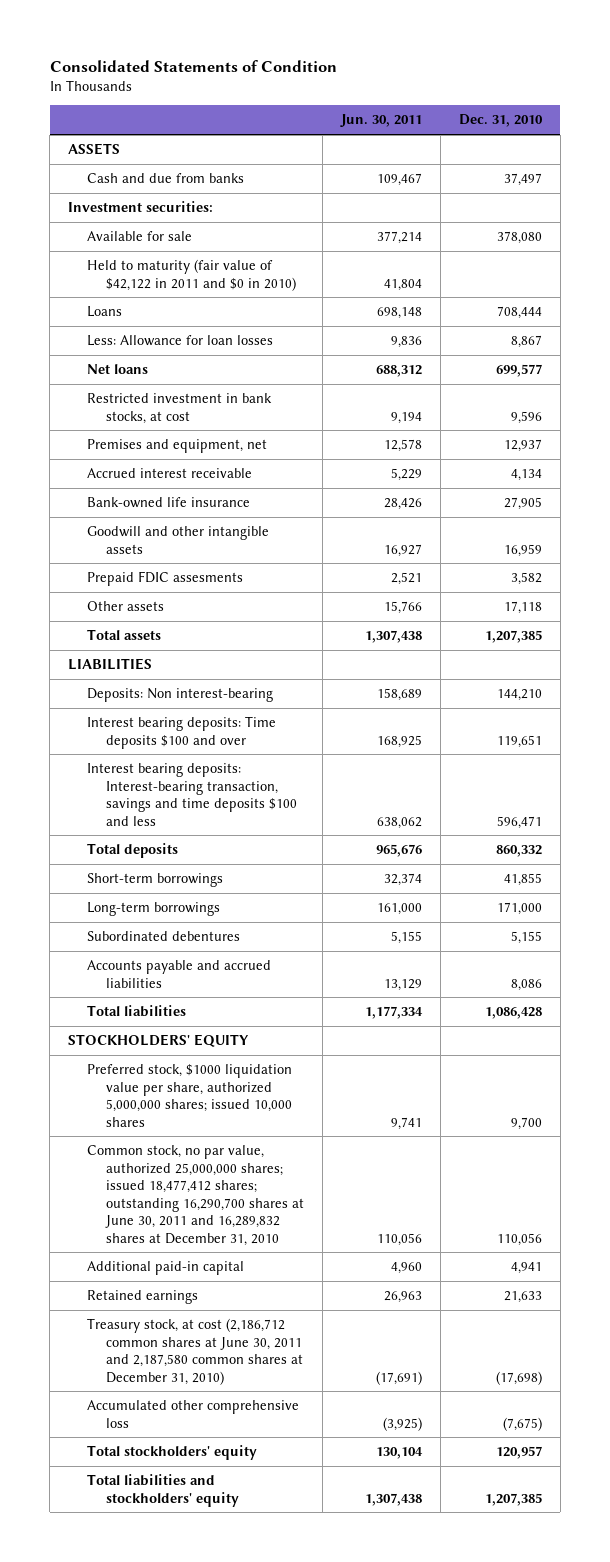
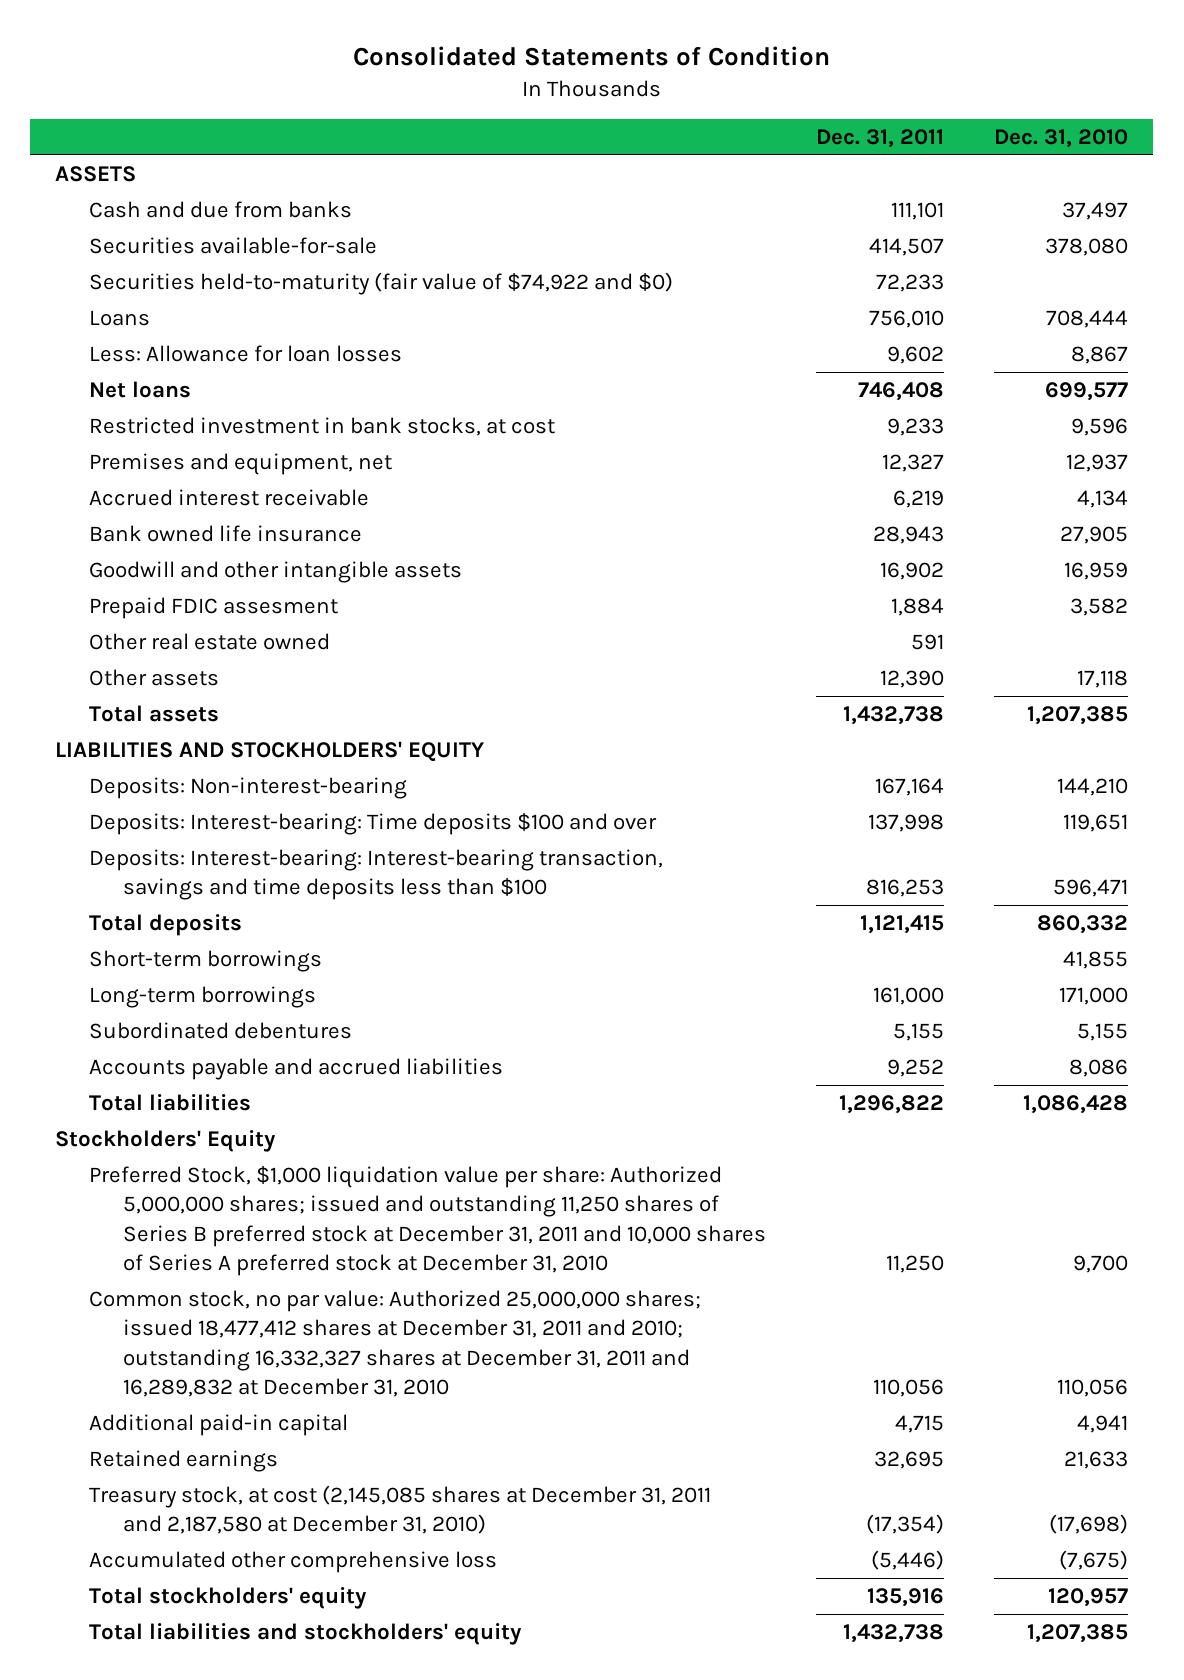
- | Jun. 30, 2011 | Dec. 31, 2010
+ | Dec. 31, 2011 | Dec. 31, 2010
- Investment securities:
- Available for sale | 377,214 | 378,080
- Held to maturity (fair value of $42,122 in 2011 and $0 in 2010) | 41,804 |
+ Securities available-for-sale | 414,507 | 378,080
+ Securities held-to-maturity (fair value of $74,922 and $0) | 72,233 |
- Bank-owned life insurance | 28,426 | 27,905
+ Bank owned life insurance | 28,943 | 27,905
- Prepaid FDIC assesments | 2,521 | 3,582
+ Prepaid FDIC assesment | 1,884 | 3,582
+ Other real estate owned | 591 |
- LIABILITIES
- Deposits: Non interest-bearing | 158,689 | 144,210
- Interest bearing deposits: Time deposits $100 and over | 168,925 | 119,651
- Interest bearing deposits: Interest-bearing transaction, savings and time deposits $100 and less | 638,062 | 596,471
+ LIABILITIES AND STOCKHOLDERS' EQUITY
+ Deposits: Non-interest-bearing | 167,164 | 144,210
+ Deposits: Interest-bearing: Time deposits $100 and over | 137,998 | 119,651
+ Deposits: Interest-bearing: Interest-bearing transaction, savings and time deposits less than $100 | 816,253 | 596,471
- STOCKHOLDERS' EQUITY
- Preferred stock, $1000 liquidation value per share, authorized 5,000,000 shares; issued 10,000 shares | 9,741 | 9,700
- Common stock, no par value, authorized 25,000,000 shares; issued 18,477,412 shares; outstanding 16,290,700 shares at June 30, 2011 and 16,289,832 shares at December 31, 2010 | 110,056 | 110,056
+ Stockholders' Equity
+ Preferred Stock, $1,000 liquidation value per share: Authorized 5,000,000 shares; issued and outstanding 11,250 shares of Series B preferred stock at December 31, 2011 and 10,000 shares of Series A preferred stock at December 31, 2010 | 11,250 | 9,700
+ Common stock, no par value: Authorized 25,000,000 shares; issued 18,477,412 shares at December 31, 2011 and 2010; outstanding 16,332,327 shares at December 31, 2011 and 16,289,832 at December 31, 2010 | 110,056 | 110,056
- Treasury stock, at cost (2,186,712 common shares at June 30, 2011 and 2,187,580 common shares at December 31, 2010) | (17,691) | (17,698)
+ Treasury stock, at cost (2,145,085 shares at December 31, 2011 and 2,187,580 at December 31, 2010) | (17,354) | (17,698)

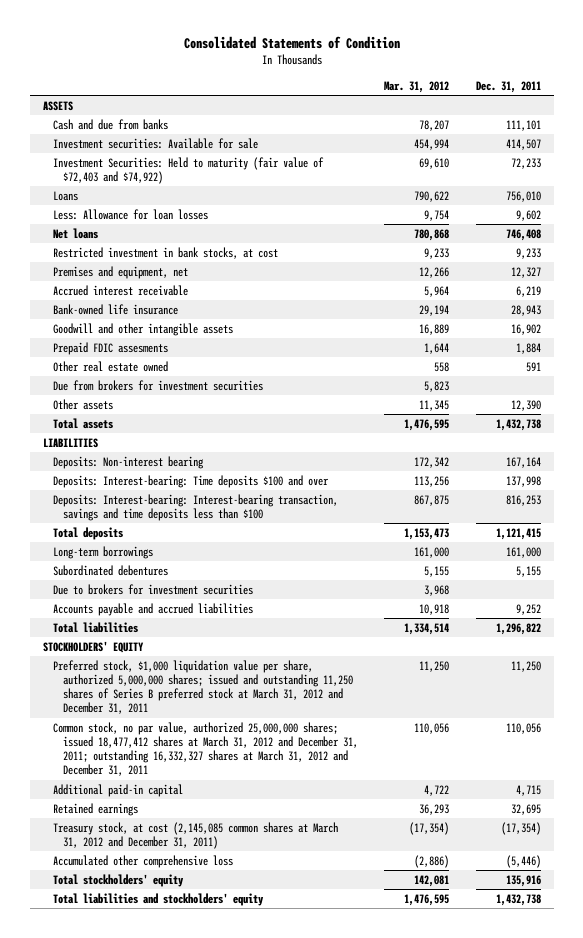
- | Dec. 31, 2011 | Dec. 31, 2010
+ | Mar. 31, 2012 | Dec. 31, 2011
- Securities available-for-sale | 414,507 | 378,080
- Securities held-to-maturity (fair value of $74,922 and $0) | 72,233 |
+ Investment securities: Available for sale | 454,994 | 414,507
+ Investment Securities: Held to maturity (fair value of $72,403 and $74,922) | 69,610 | 72,233
- Bank owned life insurance | 28,943 | 27,905
+ Bank-owned life insurance | 29,194 | 28,943
- Prepaid FDIC assesment | 1,884 | 3,582
+ Prepaid FDIC assesments | 1,644 | 1,884
+ Due from brokers for investment securities | 5,823 |
- LIABILITIES AND STOCKHOLDERS' EQUITY
- Deposits: Non-interest-bearing | 167,164 | 144,210
+ LIABILITIES
+ Deposits: Non-interest bearing | 172,342 | 167,164
- Short-term borrowings | | 41,855
+ Due to brokers for investment securities | 3,968 |
- Stockholders' Equity
- Preferred Stock, $1,000 liquidation value per share: Authorized 5,000,000 shares; issued and outstanding 11,250 shares of Series B preferred stock at December 31, 2011 and 10,000 shares of Series A preferred stock at December 31, 2010 | 11,250 | 9,700
- Common stock, no par value: Authorized 25,000,000 shares; issued 18,477,412 shares at December 31, 2011 and 2010; outstanding 16,332,327 shares at December 31, 2011 and 16,289,832 at December 31, 2010 | 110,056 | 110,056
+ STOCKHOLDERS' EQUITY
+ Preferred stock, $1,000 liquidation value per share, authorized 5,000,000 shares; issued and outstanding 11,250 shares of Series B preferred stock at March 31, 2012 and December 31, 2011 | 11,250 | 11,250
+ Common stock, no par value, authorized 25,000,000 shares; issued 18,477,412 shares at March 31, 2012 and December 31, 2011; outstanding 16,332,327 shares at March 31, 2012 and December 31, 2011 | 110,056 | 110,056
- Treasury stock, at cost (2,145,085 shares at December 31, 2011 and 2,187,580 at December 31, 2010) | (17,354) | (17,698)
+ Treasury stock, at cost (2,145,085 common shares at March 31, 2012 and December 31, 2011) | (17,354) | (17,354)

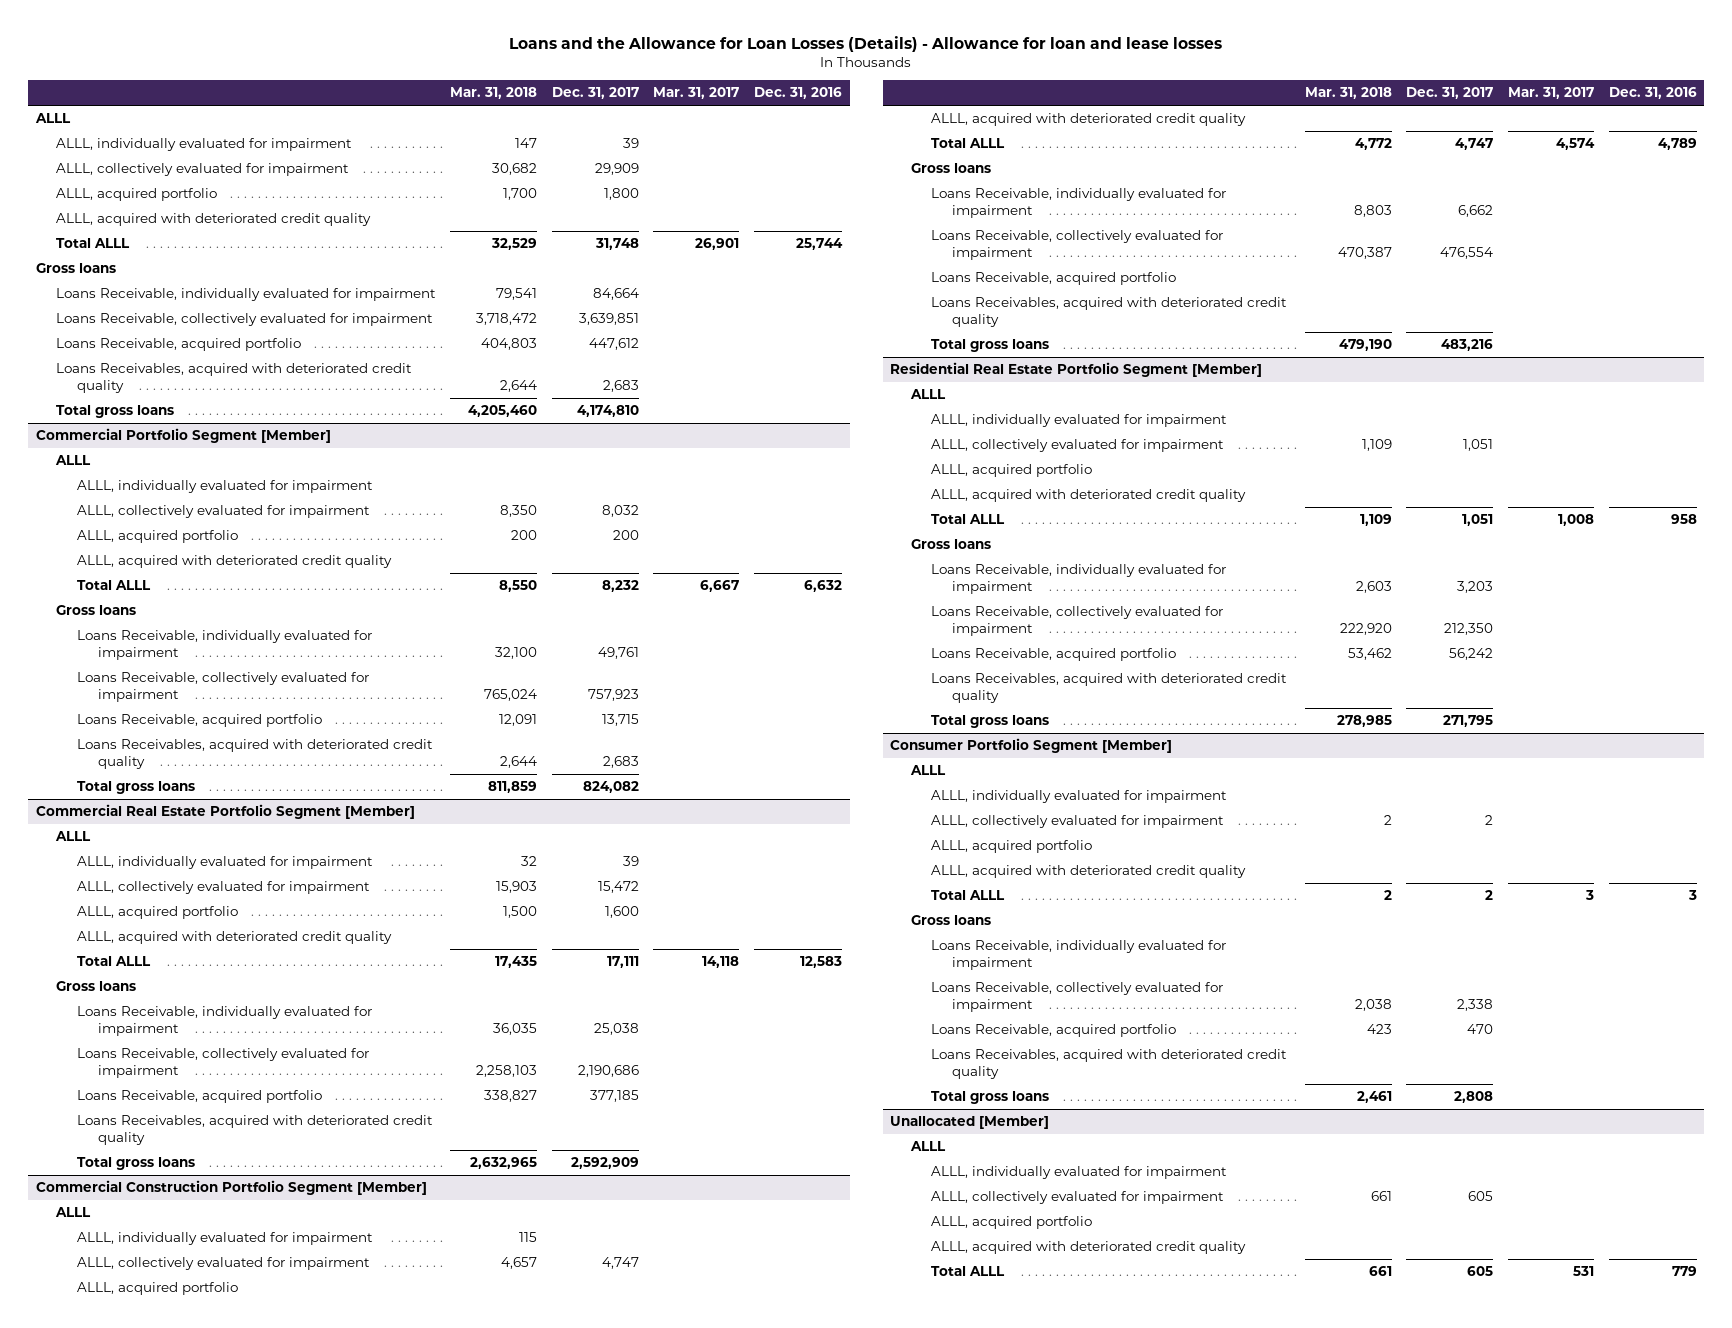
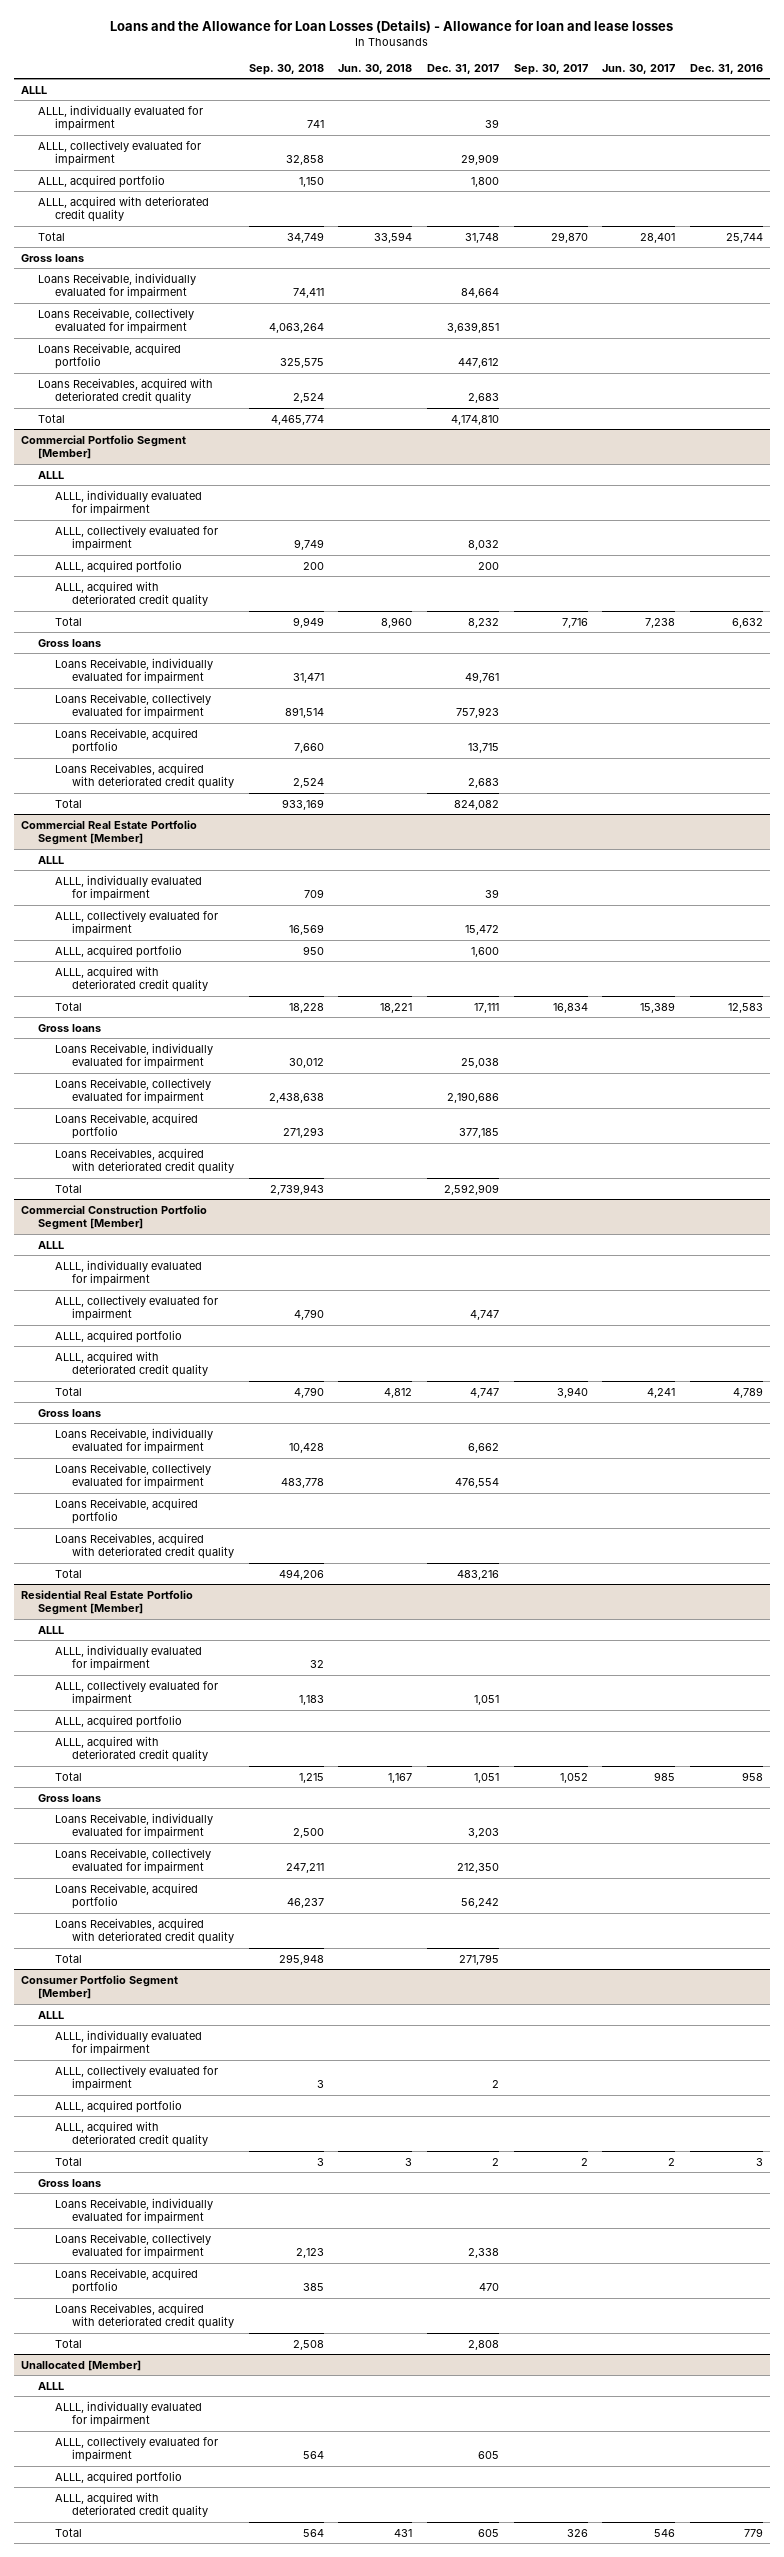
- | Mar. 31, 2018 | Dec. 31, 2017 | Mar. 31, 2017 | Dec. 31, 2016
+ | Sep. 30, 2018 | Jun. 30, 2018 | Dec. 31, 2017 | Sep. 30, 2017 | Jun. 30, 2017 | Dec. 31, 2016
- Total ALLL | 32,529 | 31,748 | 26,901 | 25,744
+ Total | 34,749 | 33,594 | 31,748 | 29,870 | 28,401 | 25,744
- Total gross loans | 4,205,460 | 4,174,810 | |
+ Total | 4,465,774 | | 4,174,810 | | |
@ Commercial Portfolio Segment [Member]
- Total ALLL | 8,550 | 8,232 | 6,667 | 6,632
+ Total | 9,949 | 8,960 | 8,232 | 7,716 | 7,238 | 6,632
- Total gross loans | 811,859 | 824,082 | |
+ Total | 933,169 | | 824,082 | | |
@ Commercial Real Estate Portfolio Segment [Member]
- Total ALLL | 17,435 | 17,111 | 14,118 | 12,583
+ Total | 18,228 | 18,221 | 17,111 | 16,834 | 15,389 | 12,583
- Total gross loans | 2,632,965 | 2,592,909 | |
+ Total | 2,739,943 | | 2,592,909 | | |
@ Commercial Construction Portfolio Segment [Member]
- Total ALLL | 4,772 | 4,747 | 4,574 | 4,789
+ Total | 4,790 | 4,812 | 4,747 | 3,940 | 4,241 | 4,789
- Total gross loans | 479,190 | 483,216 | |
+ Total | 494,206 | | 483,216 | | |
@ Residential Real Estate Portfolio Segment [Member]
- Total ALLL | 1,109 | 1,051 | 1,008 | 958
+ Total | 1,215 | 1,167 | 1,051 | 1,052 | 985 | 958
- Total gross loans | 278,985 | 271,795 | |
+ Total | 295,948 | | 271,795 | | |
@ Consumer Portfolio Segment [Member]
- Total ALLL | 2 | 2 | 3 | 3
+ Total | 3 | 3 | 2 | 2 | 2 | 3
- Total gross loans | 2,461 | 2,808 | |
+ Total | 2,508 | | 2,808 | | |
@ Unallocated [Member]
- Total ALLL | 661 | 605 | 531 | 779
+ Total | 564 | 431 | 605 | 326 | 546 | 779

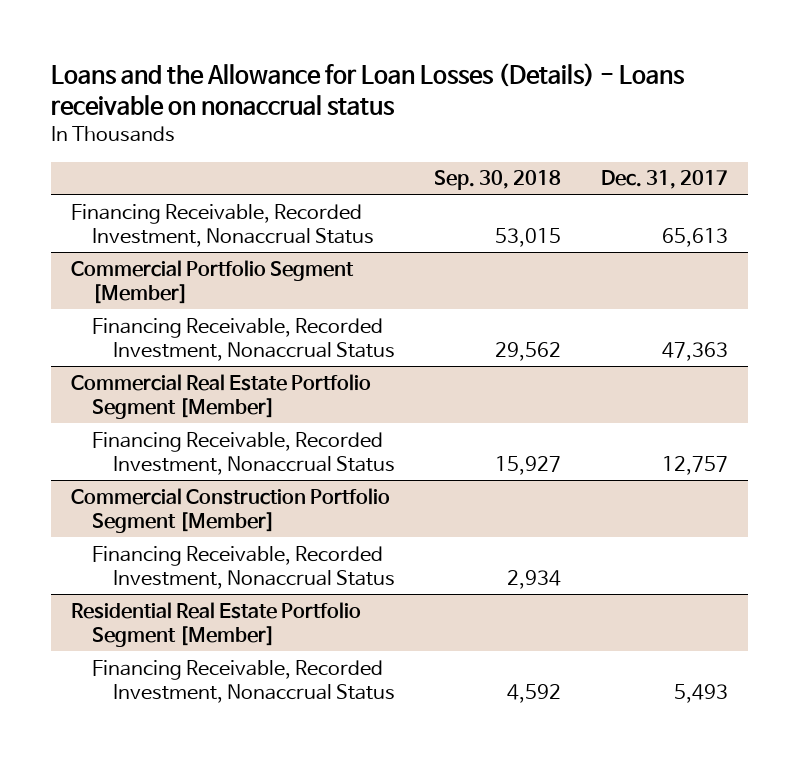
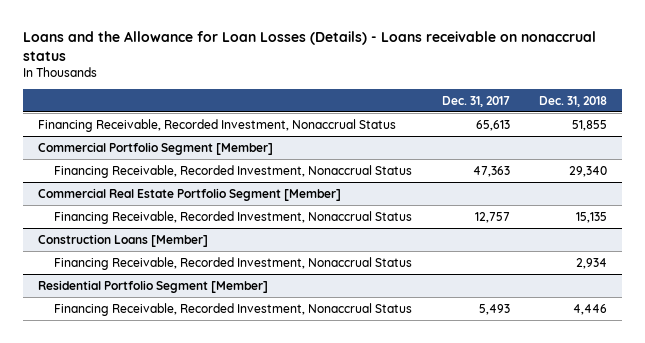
- | Sep. 30, 2018 | Dec. 31, 2017
+ | Dec. 31, 2017 | Dec. 31, 2018
- Commercial Construction Portfolio Segment [Member]
+ Construction Loans [Member]
- Residential Real Estate Portfolio Segment [Member]
+ Residential Portfolio Segment [Member]

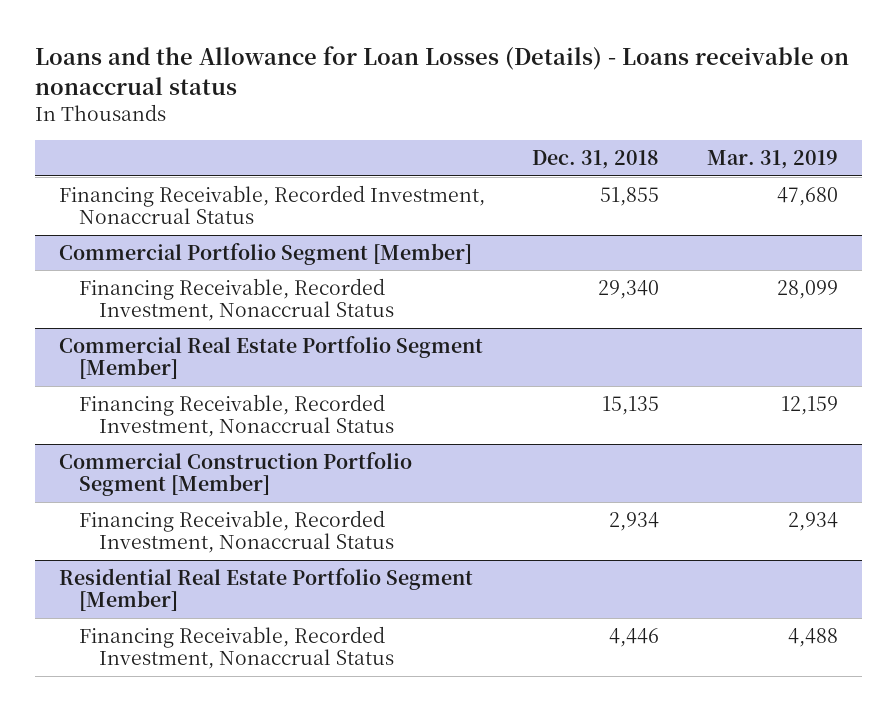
- | Dec. 31, 2017 | Dec. 31, 2018
+ | Dec. 31, 2018 | Mar. 31, 2019
- Construction Loans [Member]
+ Commercial Construction Portfolio Segment [Member]
- Residential Portfolio Segment [Member]
+ Residential Real Estate Portfolio Segment [Member]

